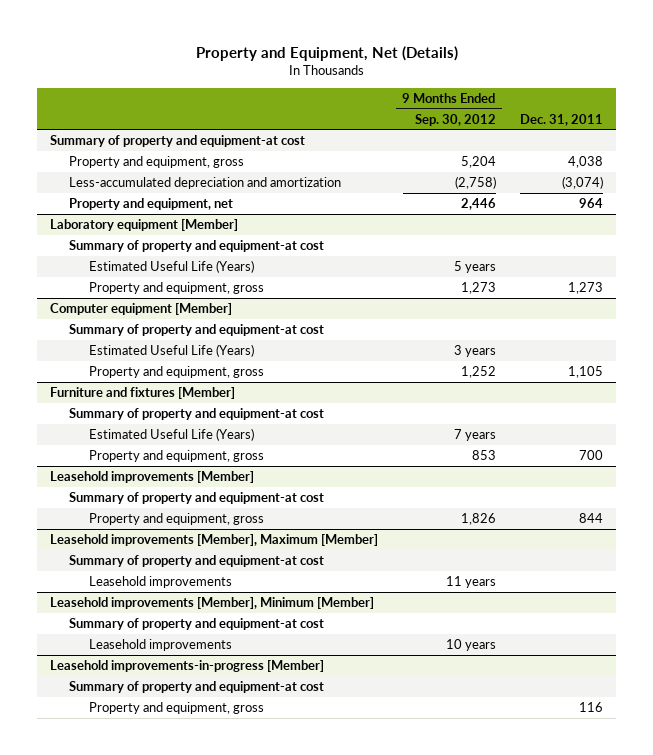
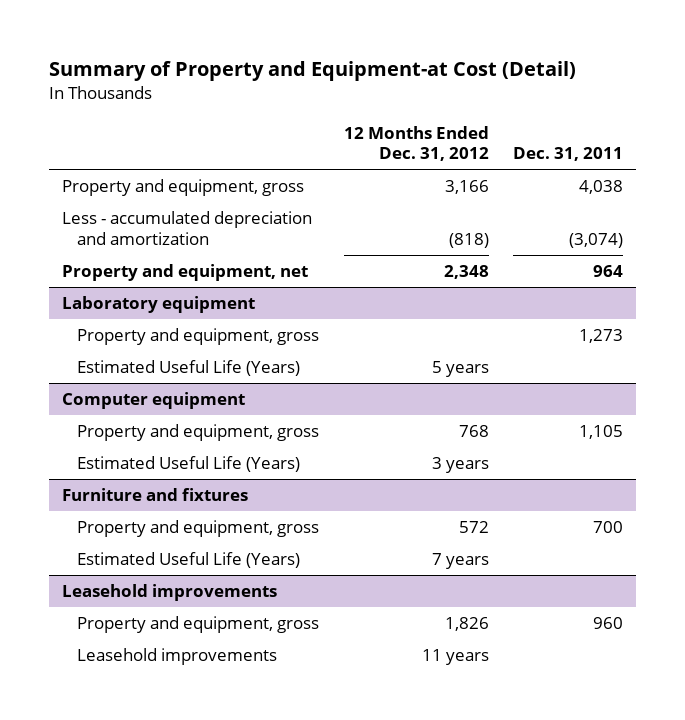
- Property and Equipment, Net (Details)
+ Summary of Property and Equipment-at Cost (Detail)
- | 9 Months Ended Sep. 30, 2012 | Dec. 31, 2011
+ | 12 Months Ended Dec. 31, 2012 | Dec. 31, 2011
- Summary of property and equipment-at cost
- Less-accumulated depreciation and amortization | (2,758) | (3,074)
+ Less - accumulated depreciation and amortization | (818) | (3,074)
- Laboratory equipment [Member]
- Summary of property and equipment-at cost
- Estimated Useful Life (Years) | 5 years |
+ Laboratory equipment
- Computer equipment [Member]
- Summary of property and equipment-at cost
+ Computer equipment
- Furniture and fixtures [Member]
- Summary of property and equipment-at cost
+ Furniture and fixtures
- Leasehold improvements [Member]
- Summary of property and equipment-at cost
- Property and equipment, gross | 1,826 | 844
- Leasehold improvements [Member], Maximum [Member]
- Summary of property and equipment-at cost
- Leasehold improvements | 11 years |
- Leasehold improvements [Member], Minimum [Member]
- Summary of property and equipment-at cost
+ Estimated Useful Life (Years) | 7 years |
+ Leasehold improvements
+ Property and equipment, gross | 1,826 | 960
- Leasehold improvements-in-progress [Member]
- Summary of property and equipment-at cost
- Property and equipment, gross | | 116

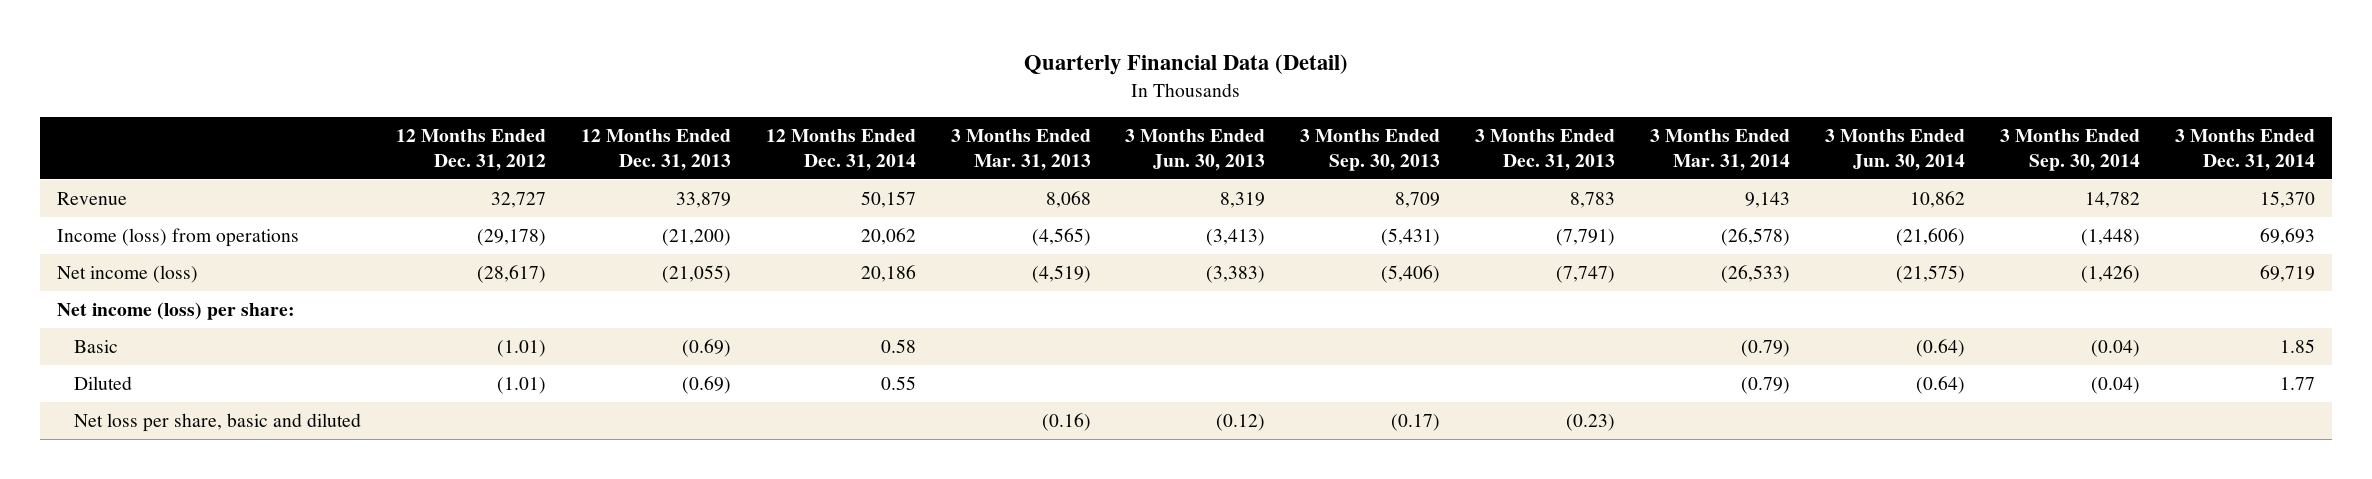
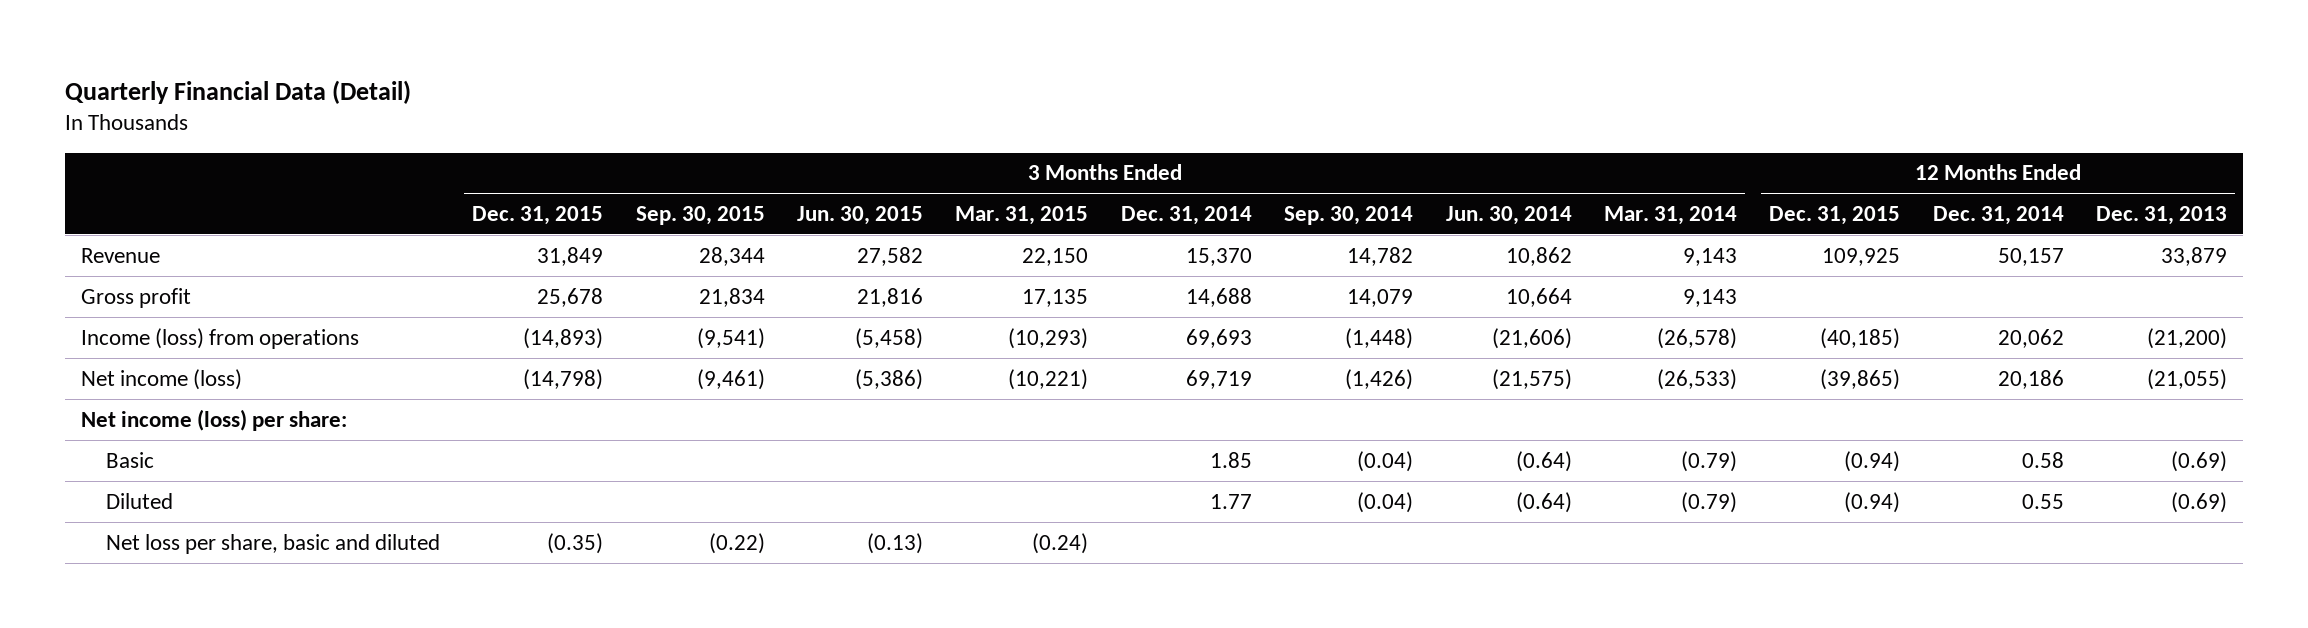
- | 12 Months Ended Dec. 31, 2012 | 12 Months Ended Dec. 31, 2013 | 12 Months Ended Dec. 31, 2014 | 3 Months Ended Mar. 31, 2013 | 3 Months Ended Jun. 30, 2013 | 3 Months Ended Sep. 30, 2013 | 3 Months Ended Dec. 31, 2013 | 3 Months Ended Mar. 31, 2014 | 3 Months Ended Jun. 30, 2014 | 3 Months Ended Sep. 30, 2014 | 3 Months Ended Dec. 31, 2014
+ | 3 Months Ended Dec. 31, 2015 | 3 Months Ended Sep. 30, 2015 | 3 Months Ended Jun. 30, 2015 | 3 Months Ended Mar. 31, 2015 | 3 Months Ended Dec. 31, 2014 | 3 Months Ended Sep. 30, 2014 | 3 Months Ended Jun. 30, 2014 | 3 Months Ended Mar. 31, 2014 | 12 Months Ended Dec. 31, 2015 | 12 Months Ended Dec. 31, 2014 | 12 Months Ended Dec. 31, 2013
+ Gross profit | 25,678 | 21,834 | 21,816 | 17,135 | 14,688 | 14,079 | 10,664 | 9,143 | | |

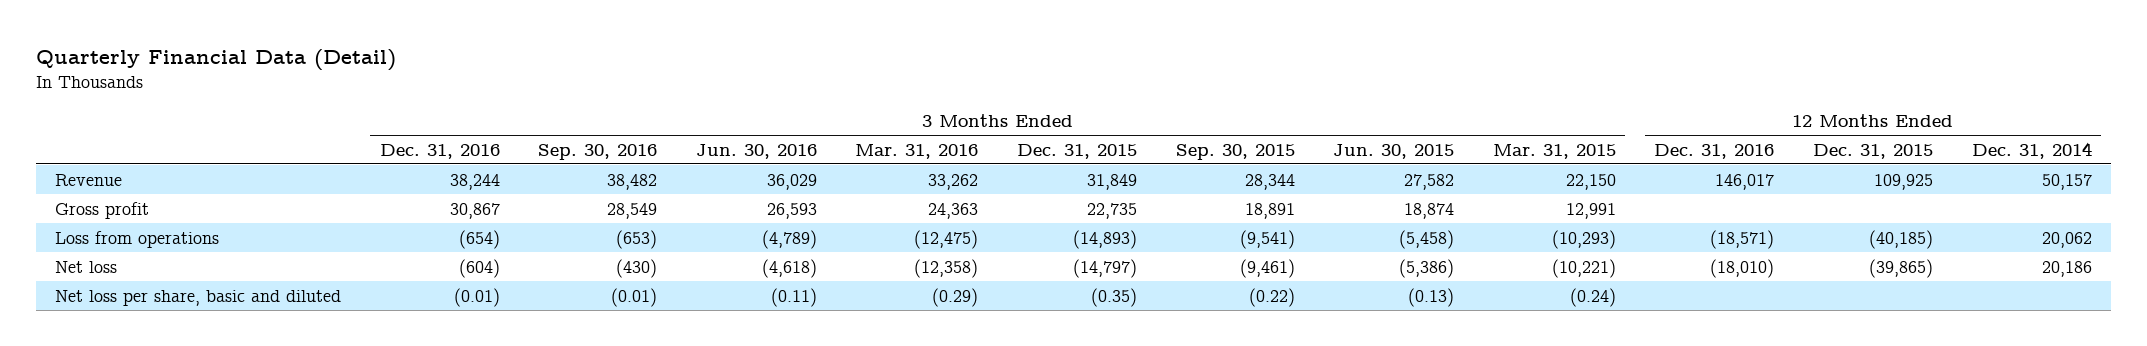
- | 3 Months Ended Dec. 31, 2015 | 3 Months Ended Sep. 30, 2015 | 3 Months Ended Jun. 30, 2015 | 3 Months Ended Mar. 31, 2015 | 3 Months Ended Dec. 31, 2014 | 3 Months Ended Sep. 30, 2014 | 3 Months Ended Jun. 30, 2014 | 3 Months Ended Mar. 31, 2014 | 12 Months Ended Dec. 31, 2015 | 12 Months Ended Dec. 31, 2014 | 12 Months Ended Dec. 31, 2013
+ | 3 Months Ended Dec. 31, 2016 | 3 Months Ended Sep. 30, 2016 | 3 Months Ended Jun. 30, 2016 | 3 Months Ended Mar. 31, 2016 | 3 Months Ended Dec. 31, 2015 | 3 Months Ended Sep. 30, 2015 | 3 Months Ended Jun. 30, 2015 | 3 Months Ended Mar. 31, 2015 | 12 Months Ended Dec. 31, 2016 | 12 Months Ended Dec. 31, 2015 | 12 Months Ended Dec. 31, 2014
- Gross profit | 25,678 | 21,834 | 21,816 | 17,135 | 14,688 | 14,079 | 10,664 | 9,143 | | |
- Income (loss) from operations | (14,893) | (9,541) | (5,458) | (10,293) | 69,693 | (1,448) | (21,606) | (26,578) | (40,185) | 20,062 | (21,200)
- Net income (loss) | (14,798) | (9,461) | (5,386) | (10,221) | 69,719 | (1,426) | (21,575) | (26,533) | (39,865) | 20,186 | (21,055)
- Net income (loss) per share:
- Basic | | | | | 1.85 | (0.04) | (0.64) | (0.79) | (0.94) | 0.58 | (0.69)
- Diluted | | | | | 1.77 | (0.04) | (0.64) | (0.79) | (0.94) | 0.55 | (0.69)
+ Gross profit | 30,867 | 28,549 | 26,593 | 24,363 | 22,735 | 18,891 | 18,874 | 12,991 | | |
+ Loss from operations | (654) | (653) | (4,789) | (12,475) | (14,893) | (9,541) | (5,458) | (10,293) | (18,571) | (40,185) | 20,062
+ Net loss | (604) | (430) | (4,618) | (12,358) | (14,797) | (9,461) | (5,386) | (10,221) | (18,010) | (39,865) | 20,186

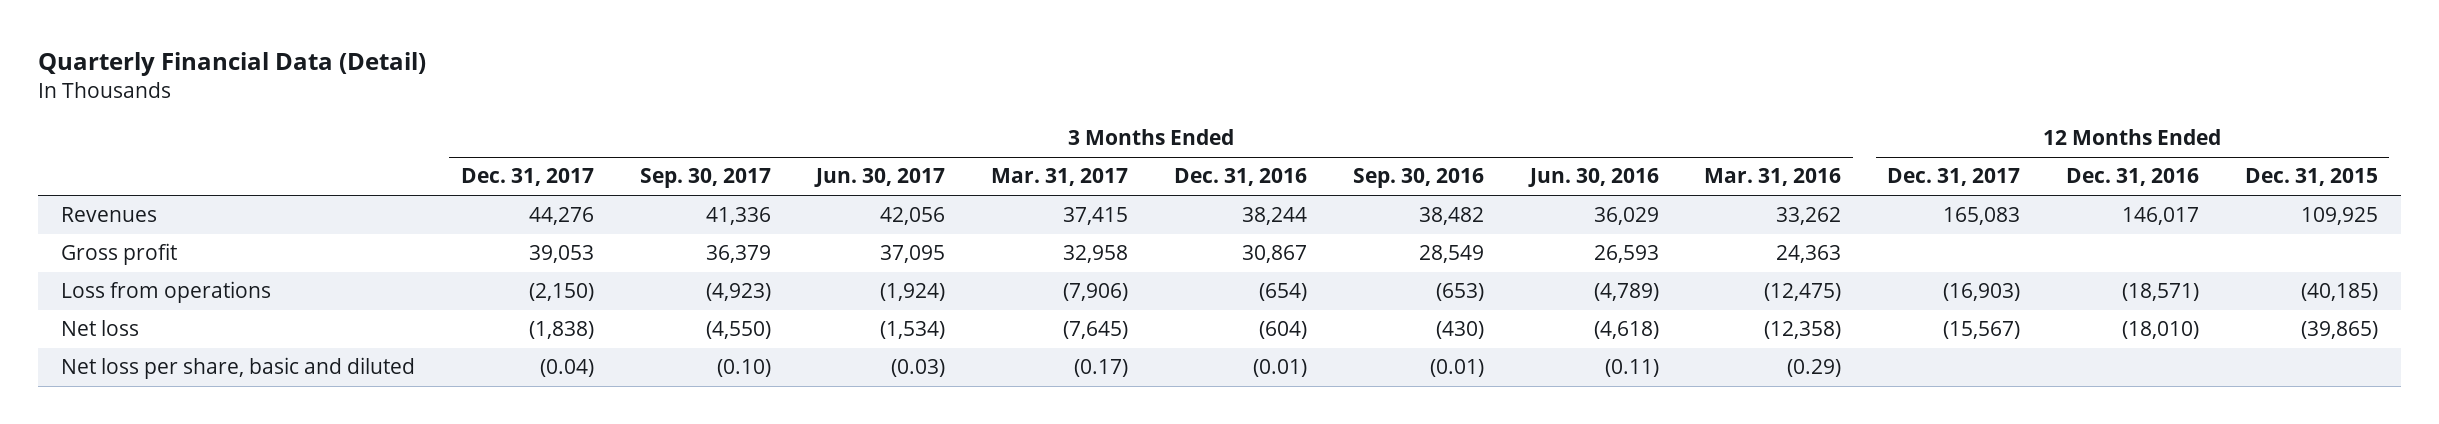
- | 3 Months Ended Dec. 31, 2016 | 3 Months Ended Sep. 30, 2016 | 3 Months Ended Jun. 30, 2016 | 3 Months Ended Mar. 31, 2016 | 3 Months Ended Dec. 31, 2015 | 3 Months Ended Sep. 30, 2015 | 3 Months Ended Jun. 30, 2015 | 3 Months Ended Mar. 31, 2015 | 12 Months Ended Dec. 31, 2016 | 12 Months Ended Dec. 31, 2015 | 12 Months Ended Dec. 31, 2014
+ | 3 Months Ended Dec. 31, 2017 | 3 Months Ended Sep. 30, 2017 | 3 Months Ended Jun. 30, 2017 | 3 Months Ended Mar. 31, 2017 | 3 Months Ended Dec. 31, 2016 | 3 Months Ended Sep. 30, 2016 | 3 Months Ended Jun. 30, 2016 | 3 Months Ended Mar. 31, 2016 | 12 Months Ended Dec. 31, 2017 | 12 Months Ended Dec. 31, 2016 | 12 Months Ended Dec. 31, 2015
- Revenue | 38,244 | 38,482 | 36,029 | 33,262 | 31,849 | 28,344 | 27,582 | 22,150 | 146,017 | 109,925 | 50,157
+ Revenues | 44,276 | 41,336 | 42,056 | 37,415 | 38,244 | 38,482 | 36,029 | 33,262 | 165,083 | 146,017 | 109,925

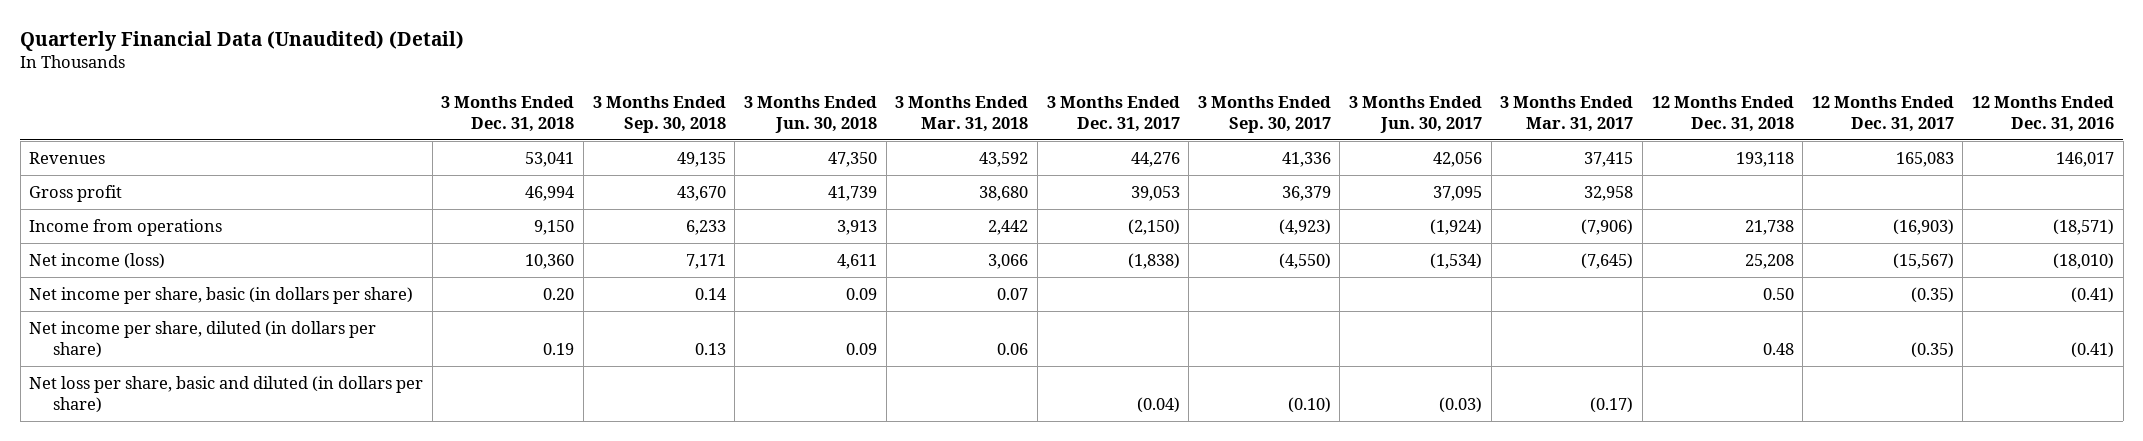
- Quarterly Financial Data (Detail)
+ Quarterly Financial Data (Unaudited) (Detail)
- | 3 Months Ended Dec. 31, 2017 | 3 Months Ended Sep. 30, 2017 | 3 Months Ended Jun. 30, 2017 | 3 Months Ended Mar. 31, 2017 | 3 Months Ended Dec. 31, 2016 | 3 Months Ended Sep. 30, 2016 | 3 Months Ended Jun. 30, 2016 | 3 Months Ended Mar. 31, 2016 | 12 Months Ended Dec. 31, 2017 | 12 Months Ended Dec. 31, 2016 | 12 Months Ended Dec. 31, 2015
+ | 3 Months Ended Dec. 31, 2018 | 3 Months Ended Sep. 30, 2018 | 3 Months Ended Jun. 30, 2018 | 3 Months Ended Mar. 31, 2018 | 3 Months Ended Dec. 31, 2017 | 3 Months Ended Sep. 30, 2017 | 3 Months Ended Jun. 30, 2017 | 3 Months Ended Mar. 31, 2017 | 12 Months Ended Dec. 31, 2018 | 12 Months Ended Dec. 31, 2017 | 12 Months Ended Dec. 31, 2016
- Loss from operations | (2,150) | (4,923) | (1,924) | (7,906) | (654) | (653) | (4,789) | (12,475) | (16,903) | (18,571) | (40,185)
- Net loss | (1,838) | (4,550) | (1,534) | (7,645) | (604) | (430) | (4,618) | (12,358) | (15,567) | (18,010) | (39,865)
- Net loss per share, basic and diluted | (0.04) | (0.10) | (0.03) | (0.17) | (0.01) | (0.01) | (0.11) | (0.29) | | |
+ Income from operations | 9,150 | 6,233 | 3,913 | 2,442 | (2,150) | (4,923) | (1,924) | (7,906) | 21,738 | (16,903) | (18,571)
+ Net income (loss) | 10,360 | 7,171 | 4,611 | 3,066 | (1,838) | (4,550) | (1,534) | (7,645) | 25,208 | (15,567) | (18,010)
+ Net income per share, basic (in dollars per share) | 0.20 | 0.14 | 0.09 | 0.07 | | | | | 0.50 | (0.35) | (0.41)
+ Net income per share, diluted (in dollars per share) | 0.19 | 0.13 | 0.09 | 0.06 | | | | | 0.48 | (0.35) | (0.41)
+ Net loss per share, basic and diluted (in dollars per share) | | | | | (0.04) | (0.10) | (0.03) | (0.17) | | |

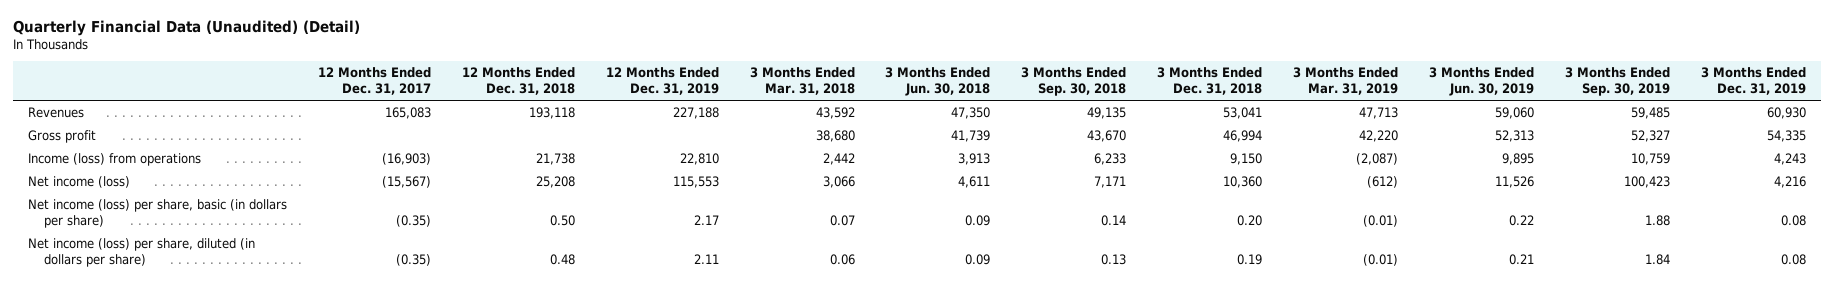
- | 3 Months Ended Dec. 31, 2018 | 3 Months Ended Sep. 30, 2018 | 3 Months Ended Jun. 30, 2018 | 3 Months Ended Mar. 31, 2018 | 3 Months Ended Dec. 31, 2017 | 3 Months Ended Sep. 30, 2017 | 3 Months Ended Jun. 30, 2017 | 3 Months Ended Mar. 31, 2017 | 12 Months Ended Dec. 31, 2018 | 12 Months Ended Dec. 31, 2017 | 12 Months Ended Dec. 31, 2016
+ | 12 Months Ended Dec. 31, 2017 | 12 Months Ended Dec. 31, 2018 | 12 Months Ended Dec. 31, 2019 | 3 Months Ended Mar. 31, 2018 | 3 Months Ended Jun. 30, 2018 | 3 Months Ended Sep. 30, 2018 | 3 Months Ended Dec. 31, 2018 | 3 Months Ended Mar. 31, 2019 | 3 Months Ended Jun. 30, 2019 | 3 Months Ended Sep. 30, 2019 | 3 Months Ended Dec. 31, 2019
- Income from operations | 9,150 | 6,233 | 3,913 | 2,442 | (2,150) | (4,923) | (1,924) | (7,906) | 21,738 | (16,903) | (18,571)
+ Income (loss) from operations | (16,903) | 21,738 | 22,810 | 2,442 | 3,913 | 6,233 | 9,150 | (2,087) | 9,895 | 10,759 | 4,243
- Net income per share, basic (in dollars per share) | 0.20 | 0.14 | 0.09 | 0.07 | | | | | 0.50 | (0.35) | (0.41)
- Net income per share, diluted (in dollars per share) | 0.19 | 0.13 | 0.09 | 0.06 | | | | | 0.48 | (0.35) | (0.41)
- Net loss per share, basic and diluted (in dollars per share) | | | | | (0.04) | (0.10) | (0.03) | (0.17) | | |
+ Net income (loss) per share, basic (in dollars per share) | (0.35) | 0.50 | 2.17 | 0.07 | 0.09 | 0.14 | 0.20 | (0.01) | 0.22 | 1.88 | 0.08
+ Net income (loss) per share, diluted (in dollars per share) | (0.35) | 0.48 | 2.11 | 0.06 | 0.09 | 0.13 | 0.19 | (0.01) | 0.21 | 1.84 | 0.08

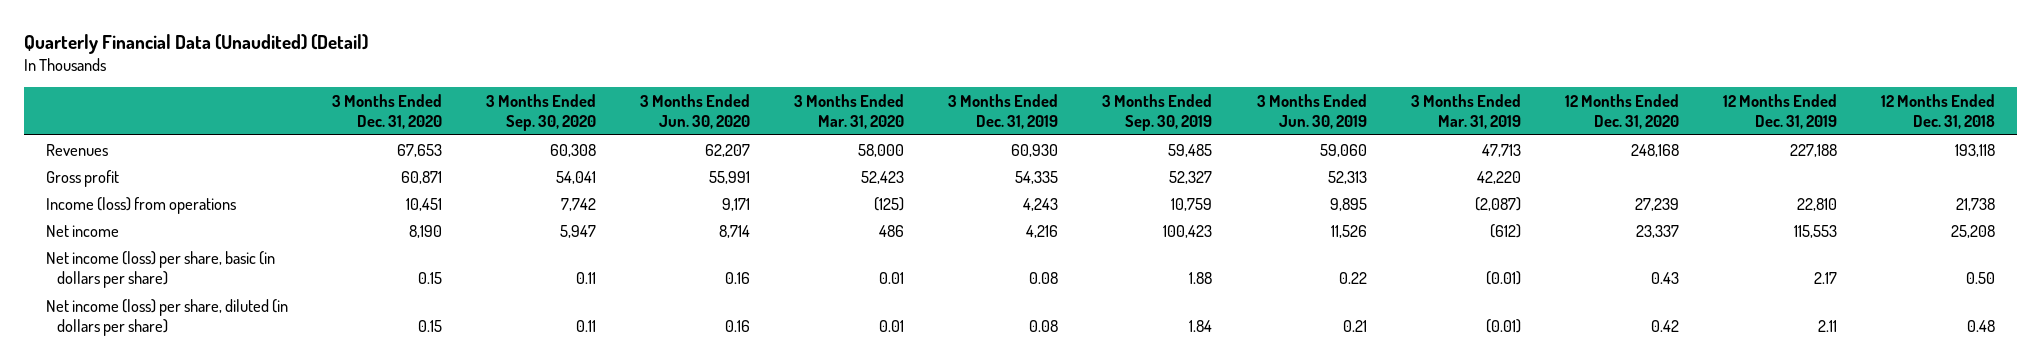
- | 12 Months Ended Dec. 31, 2017 | 12 Months Ended Dec. 31, 2018 | 12 Months Ended Dec. 31, 2019 | 3 Months Ended Mar. 31, 2018 | 3 Months Ended Jun. 30, 2018 | 3 Months Ended Sep. 30, 2018 | 3 Months Ended Dec. 31, 2018 | 3 Months Ended Mar. 31, 2019 | 3 Months Ended Jun. 30, 2019 | 3 Months Ended Sep. 30, 2019 | 3 Months Ended Dec. 31, 2019
+ | 3 Months Ended Dec. 31, 2020 | 3 Months Ended Sep. 30, 2020 | 3 Months Ended Jun. 30, 2020 | 3 Months Ended Mar. 31, 2020 | 3 Months Ended Dec. 31, 2019 | 3 Months Ended Sep. 30, 2019 | 3 Months Ended Jun. 30, 2019 | 3 Months Ended Mar. 31, 2019 | 12 Months Ended Dec. 31, 2020 | 12 Months Ended Dec. 31, 2019 | 12 Months Ended Dec. 31, 2018
- Net income (loss) | (15,567) | 25,208 | 115,553 | 3,066 | 4,611 | 7,171 | 10,360 | (612) | 11,526 | 100,423 | 4,216
+ Net income | 8,190 | 5,947 | 8,714 | 486 | 4,216 | 100,423 | 11,526 | (612) | 23,337 | 115,553 | 25,208

